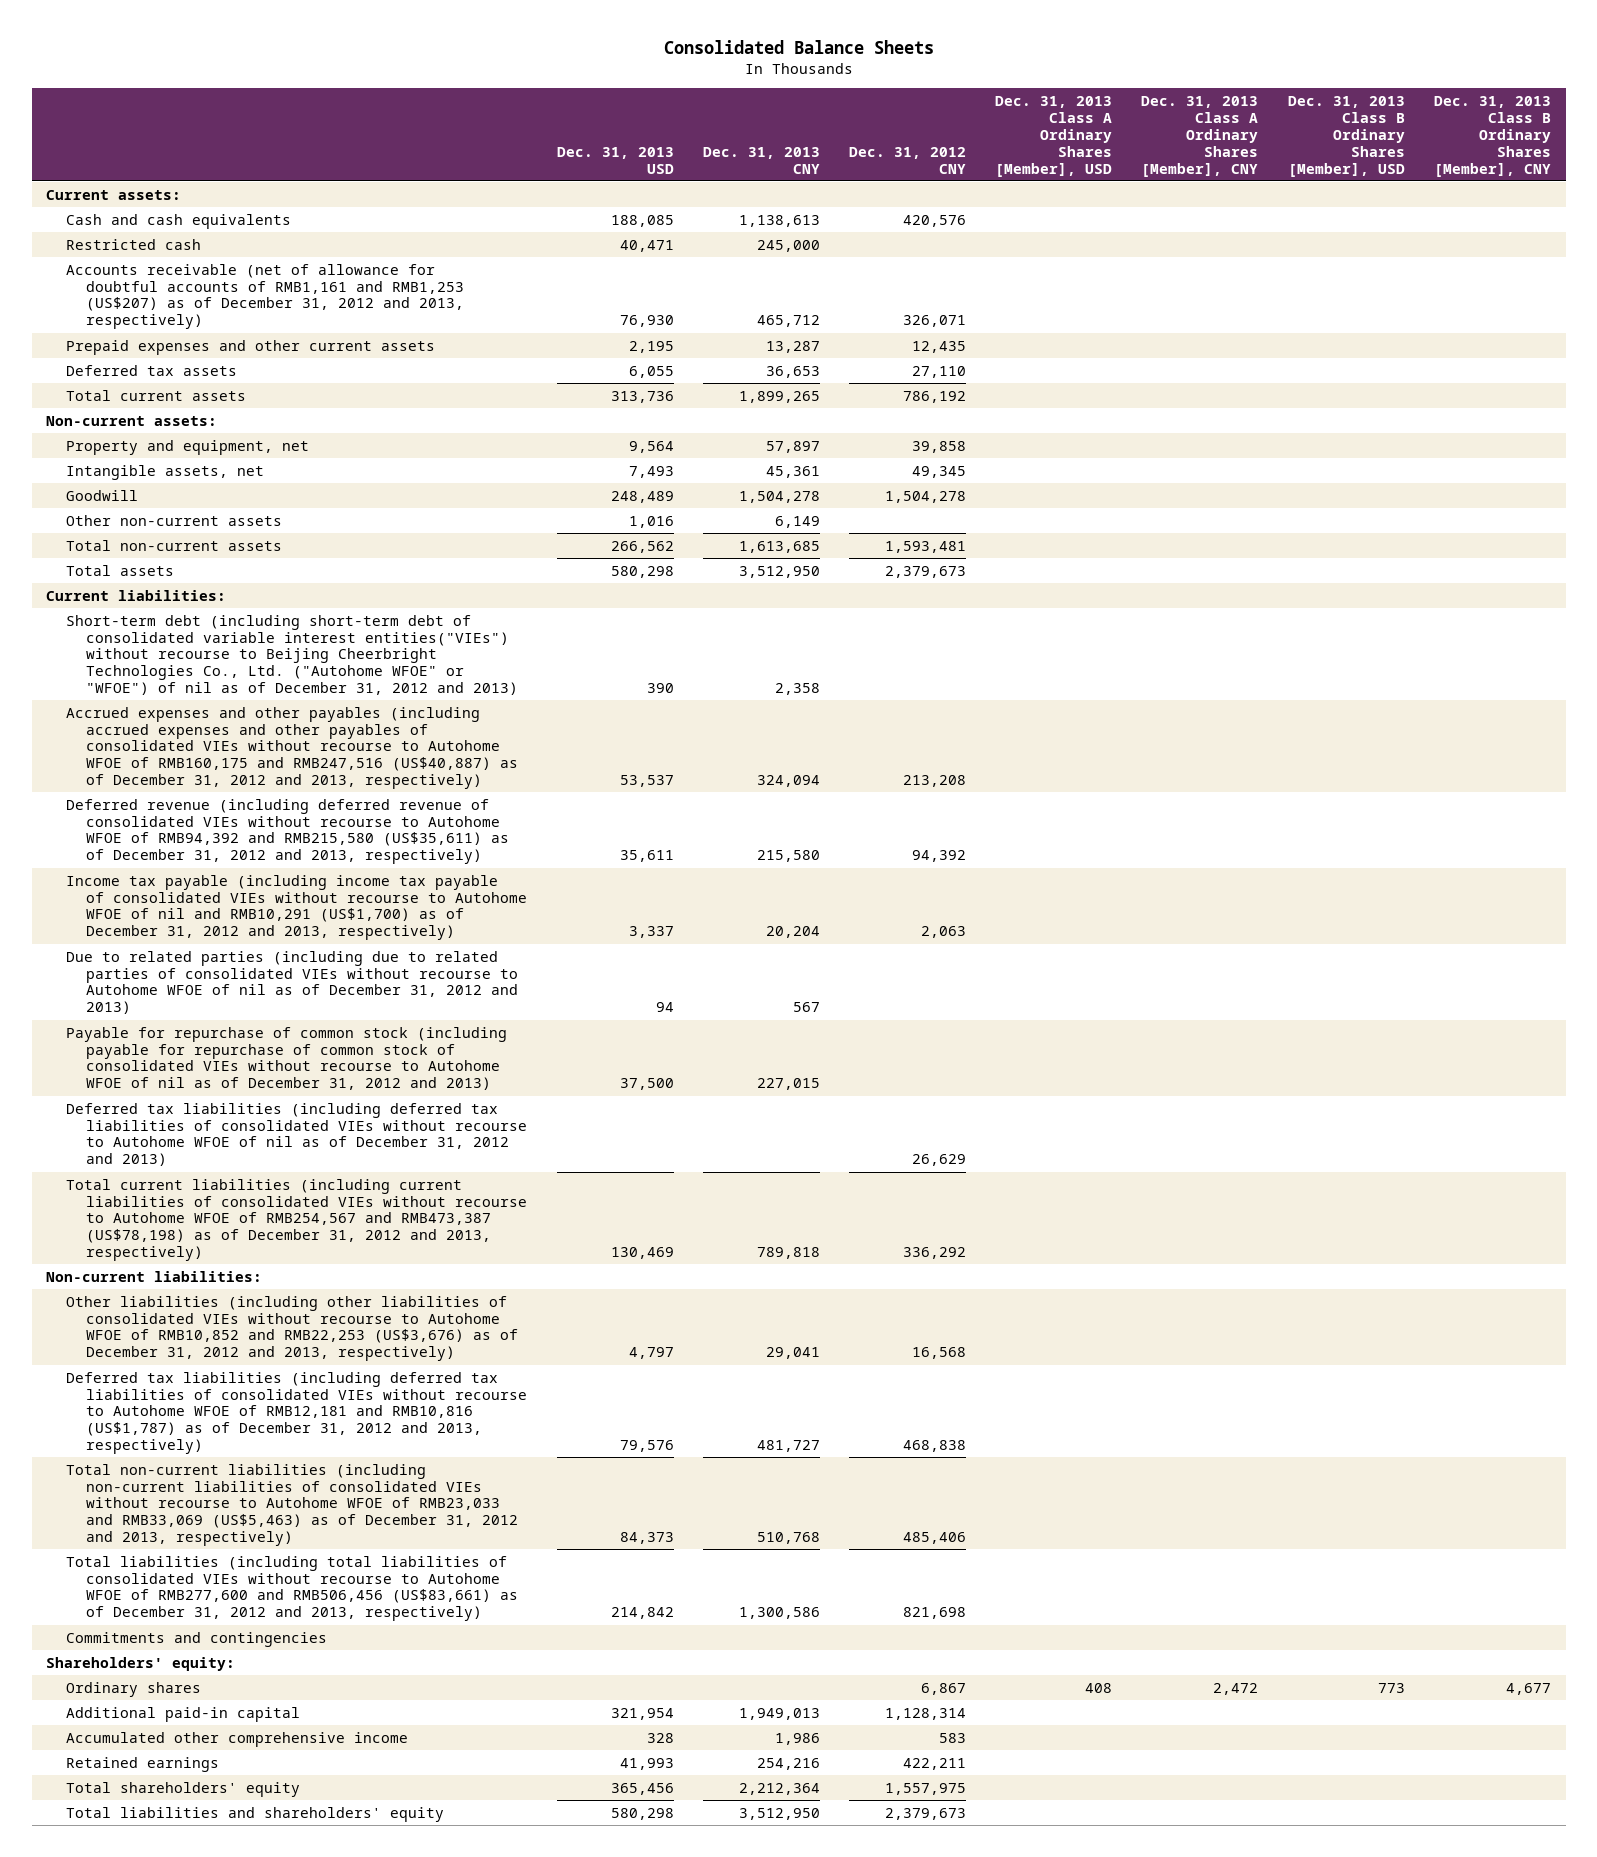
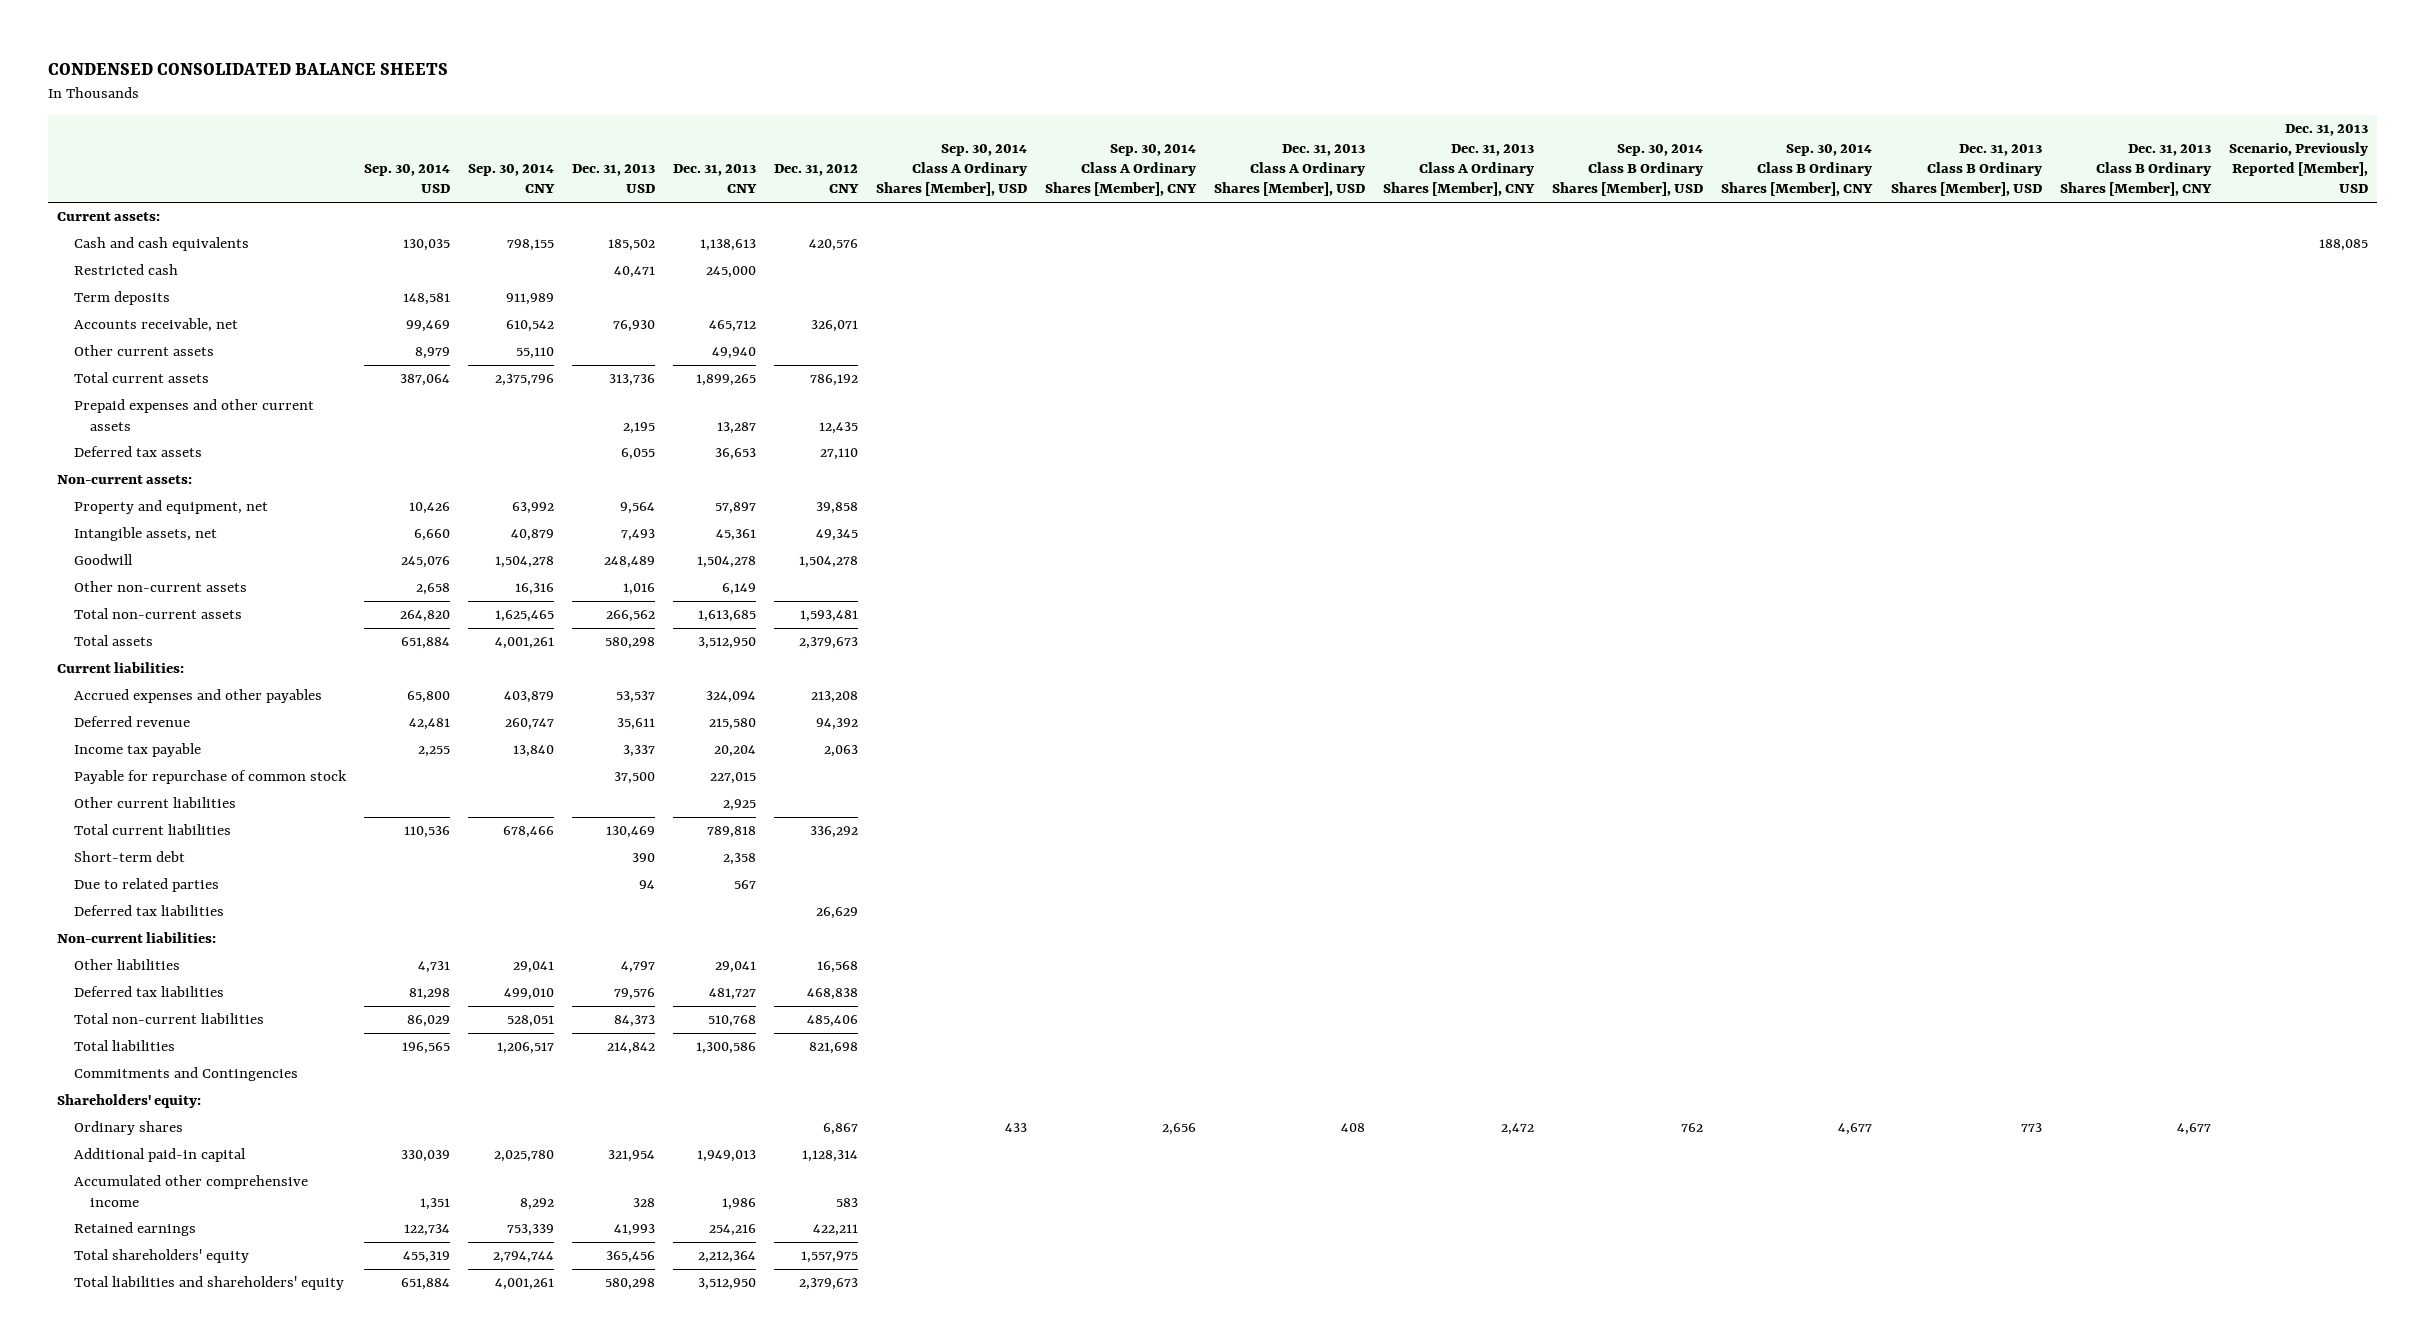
- Consolidated Balance Sheets
+ CONDENSED CONSOLIDATED BALANCE SHEETS
- | Dec. 31, 2013 USD | Dec. 31, 2013 CNY | Dec. 31, 2012 CNY | Dec. 31, 2013 Class A Ordinary Shares [Member], USD | Dec. 31, 2013 Class A Ordinary Shares [Member], CNY | Dec. 31, 2013 Class B Ordinary Shares [Member], USD | Dec. 31, 2013 Class B Ordinary Shares [Member], CNY
+ | Sep. 30, 2014 USD | Sep. 30, 2014 CNY | Dec. 31, 2013 USD | Dec. 31, 2013 CNY | Dec. 31, 2012 CNY | Sep. 30, 2014 Class A Ordinary Shares [Member], USD | Sep. 30, 2014 Class A Ordinary Shares [Member], CNY | Dec. 31, 2013 Class A Ordinary Shares [Member], USD | Dec. 31, 2013 Class A Ordinary Shares [Member], CNY | Sep. 30, 2014 Class B Ordinary Shares [Member], USD | Sep. 30, 2014 Class B Ordinary Shares [Member], CNY | Dec. 31, 2013 Class B Ordinary Shares [Member], USD | Dec. 31, 2013 Class B Ordinary Shares [Member], CNY | Dec. 31, 2013 Scenario, Previously Reported [Member], USD
- Cash and cash equivalents | 188,085 | 1,138,613 | 420,576 | | | |
+ Cash and cash equivalents | 130,035 | 798,155 | 185,502 | 1,138,613 | 420,576 | | | | | | | | | 188,085
- Accounts receivable (net of allowance for doubtful accounts of RMB1,161 and RMB1,253 (US$207) as of December 31, 2012 and 2013, respectively) | 76,930 | 465,712 | 326,071 | | | |
+ Term deposits | 148,581 | 911,989 | | | | | | | | | | | |
+ Accounts receivable, net | 99,469 | 610,542 | 76,930 | 465,712 | 326,071 | | | | | | | | |
+ Other current assets | 8,979 | 55,110 | | 49,940 | | | | | | | | | |
moved up: Total current assets | 387,064 | 2,375,796 | 313,736 | 1,899,265 | 786,192 | | | | | | | | |
- Short-term debt (including short-term debt of consolidated variable interest entities("VIEs") without recourse to Beijing Cheerbright Technologies Co., Ltd. ("Autohome WFOE" or "WFOE") of nil as of December 31, 2012 and 2013) | 390 | 2,358 | | | | |
- Accrued expenses and other payables (including accrued expenses and other payables of consolidated VIEs without recourse to Autohome WFOE of RMB160,175 and RMB247,516 (US$40,887) as of December 31, 2012 and 2013, respectively) | 53,537 | 324,094 | 213,208 | | | |
- Deferred revenue (including deferred revenue of consolidated VIEs without recourse to Autohome WFOE of RMB94,392 and RMB215,580 (US$35,611) as of December 31, 2012 and 2013, respectively) | 35,611 | 215,580 | 94,392 | | | |
- Income tax payable (including income tax payable of consolidated VIEs without recourse to Autohome WFOE of nil and RMB10,291 (US$1,700) as of December 31, 2012 and 2013, respectively) | 3,337 | 20,204 | 2,063 | | | |
- Due to related parties (including due to related parties of consolidated VIEs without recourse to Autohome WFOE of nil as of December 31, 2012 and 2013) | 94 | 567 | | | | |
- Payable for repurchase of common stock (including payable for repurchase of common stock of consolidated VIEs without recourse to Autohome WFOE of nil as of December 31, 2012 and 2013) | 37,500 | 227,015 | | | | |
- Deferred tax liabilities (including deferred tax liabilities of consolidated VIEs without recourse to Autohome WFOE of nil as of December 31, 2012 and 2013) | | | 26,629 | | | |
- Total current liabilities (including current liabilities of consolidated VIEs without recourse to Autohome WFOE of RMB254,567 and RMB473,387 (US$78,198) as of December 31, 2012 and 2013, respectively) | 130,469 | 789,818 | 336,292 | | | |
+ Accrued expenses and other payables | 65,800 | 403,879 | 53,537 | 324,094 | 213,208 | | | | | | | | |
+ Deferred revenue | 42,481 | 260,747 | 35,611 | 215,580 | 94,392 | | | | | | | | |
+ Income tax payable | 2,255 | 13,840 | 3,337 | 20,204 | 2,063 | | | | | | | | |
+ Payable for repurchase of common stock | | | 37,500 | 227,015 | | | | | | | | | |
+ Other current liabilities | | | | 2,925 | | | | | | | | | |
+ Total current liabilities | 110,536 | 678,466 | 130,469 | 789,818 | 336,292 | | | | | | | | |
+ Short-term debt | | | 390 | 2,358 | | | | | | | | | |
+ Due to related parties | | | 94 | 567 | | | | | | | | | |
+ Deferred tax liabilities | | | | | 26,629 | | | | | | | | |
- Other liabilities (including other liabilities of consolidated VIEs without recourse to Autohome WFOE of RMB10,852 and RMB22,253 (US$3,676) as of December 31, 2012 and 2013, respectively) | 4,797 | 29,041 | 16,568 | | | |
- Deferred tax liabilities (including deferred tax liabilities of consolidated VIEs without recourse to Autohome WFOE of RMB12,181 and RMB10,816 (US$1,787) as of December 31, 2012 and 2013, respectively) | 79,576 | 481,727 | 468,838 | | | |
- Total non-current liabilities (including non-current liabilities of consolidated VIEs without recourse to Autohome WFOE of RMB23,033 and RMB33,069 (US$5,463) as of December 31, 2012 and 2013, respectively) | 84,373 | 510,768 | 485,406 | | | |
- Total liabilities (including total liabilities of consolidated VIEs without recourse to Autohome WFOE of RMB277,600 and RMB506,456 (US$83,661) as of December 31, 2012 and 2013, respectively) | 214,842 | 1,300,586 | 821,698 | | | |
- Commitments and contingencies
+ Other liabilities | 4,731 | 29,041 | 4,797 | 29,041 | 16,568 | | | | | | | | |
+ Deferred tax liabilities | 81,298 | 499,010 | 79,576 | 481,727 | 468,838 | | | | | | | | |
+ Total non-current liabilities | 86,029 | 528,051 | 84,373 | 510,768 | 485,406 | | | | | | | | |
+ Total liabilities | 196,565 | 1,206,517 | 214,842 | 1,300,586 | 821,698 | | | | | | | | |
+ Commitments and Contingencies

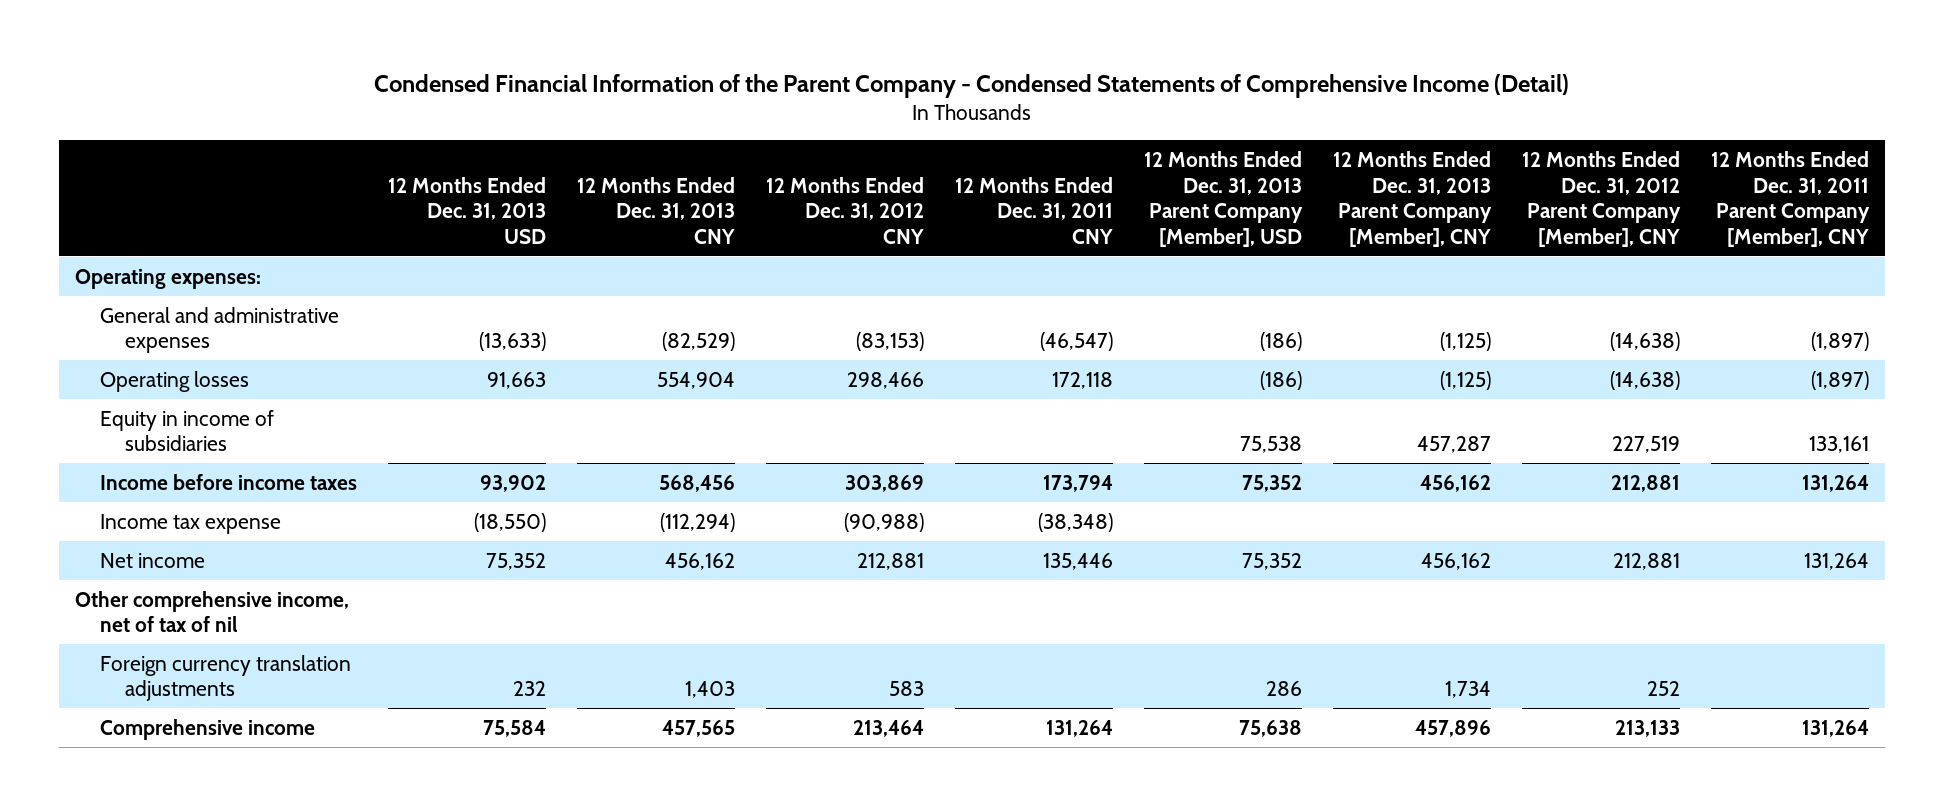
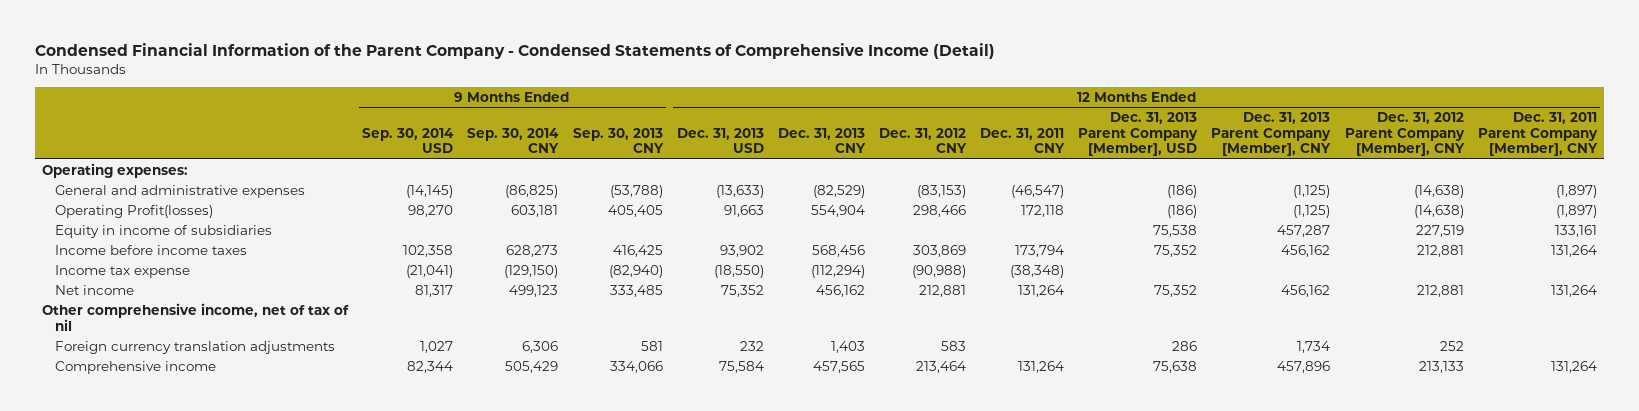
- | 12 Months Ended Dec. 31, 2013 USD | 12 Months Ended Dec. 31, 2013 CNY | 12 Months Ended Dec. 31, 2012 CNY | 12 Months Ended Dec. 31, 2011 CNY | 12 Months Ended Dec. 31, 2013 Parent Company [Member], USD | 12 Months Ended Dec. 31, 2013 Parent Company [Member], CNY | 12 Months Ended Dec. 31, 2012 Parent Company [Member], CNY | 12 Months Ended Dec. 31, 2011 Parent Company [Member], CNY
+ | 9 Months Ended Sep. 30, 2014 USD | 9 Months Ended Sep. 30, 2014 CNY | 9 Months Ended Sep. 30, 2013 CNY | 12 Months Ended Dec. 31, 2013 USD | 12 Months Ended Dec. 31, 2013 CNY | 12 Months Ended Dec. 31, 2012 CNY | 12 Months Ended Dec. 31, 2011 CNY | 12 Months Ended Dec. 31, 2013 Parent Company [Member], USD | 12 Months Ended Dec. 31, 2013 Parent Company [Member], CNY | 12 Months Ended Dec. 31, 2012 Parent Company [Member], CNY | 12 Months Ended Dec. 31, 2011 Parent Company [Member], CNY
- Operating losses | 91,663 | 554,904 | 298,466 | 172,118 | (186) | (1,125) | (14,638) | (1,897)
+ Operating Profit(losses) | 98,270 | 603,181 | 405,405 | 91,663 | 554,904 | 298,466 | 172,118 | (186) | (1,125) | (14,638) | (1,897)
- Net income | 75,352 | 456,162 | 212,881 | 135,446 | 75,352 | 456,162 | 212,881 | 131,264
+ Net income | 81,317 | 499,123 | 333,485 | 75,352 | 456,162 | 212,881 | 131,264 | 75,352 | 456,162 | 212,881 | 131,264

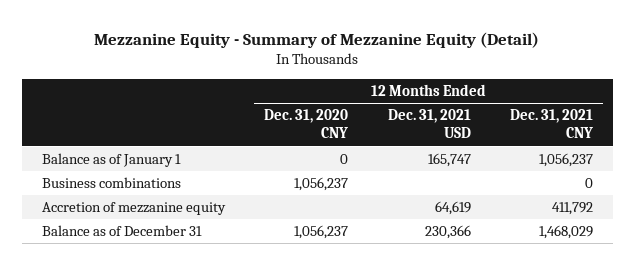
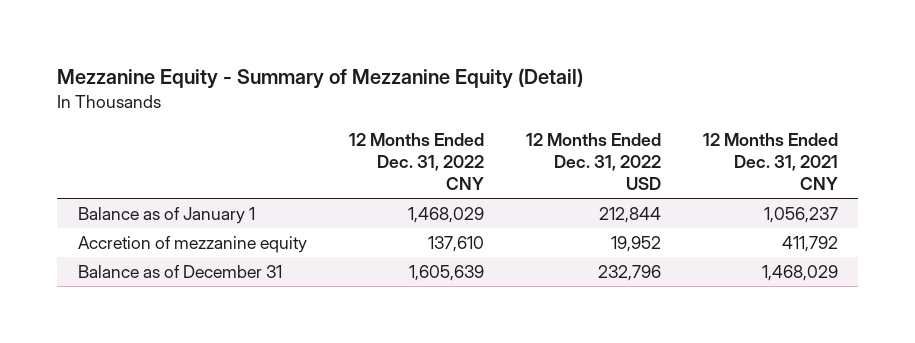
- | 12 Months Ended Dec. 31, 2020 CNY | 12 Months Ended Dec. 31, 2021 USD | 12 Months Ended Dec. 31, 2021 CNY
+ | 12 Months Ended Dec. 31, 2022 CNY | 12 Months Ended Dec. 31, 2022 USD | 12 Months Ended Dec. 31, 2021 CNY
- Business combinations | 1,056,237 | | 0

